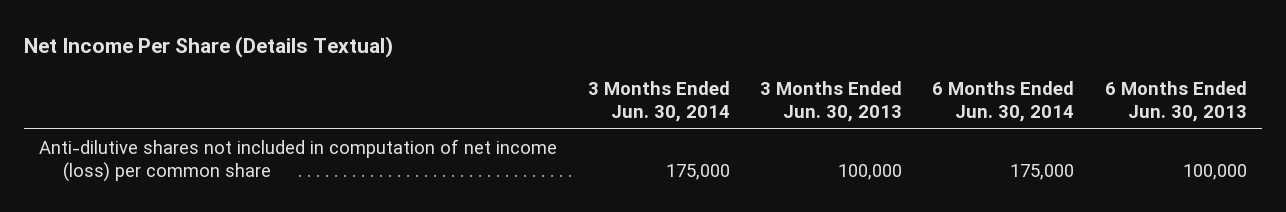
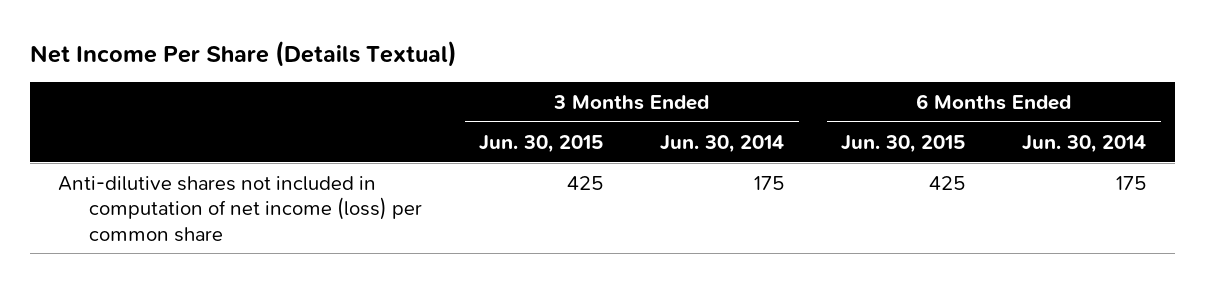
- | 3 Months Ended Jun. 30, 2014 | 3 Months Ended Jun. 30, 2013 | 6 Months Ended Jun. 30, 2014 | 6 Months Ended Jun. 30, 2013
+ | 3 Months Ended Jun. 30, 2015 | 3 Months Ended Jun. 30, 2014 | 6 Months Ended Jun. 30, 2015 | 6 Months Ended Jun. 30, 2014
- Anti-dilutive shares not included in computation of net income (loss) per common share | 175,000 | 100,000 | 175,000 | 100,000
+ Anti-dilutive shares not included in computation of net income (loss) per common share | 425 | 175 | 425 | 175

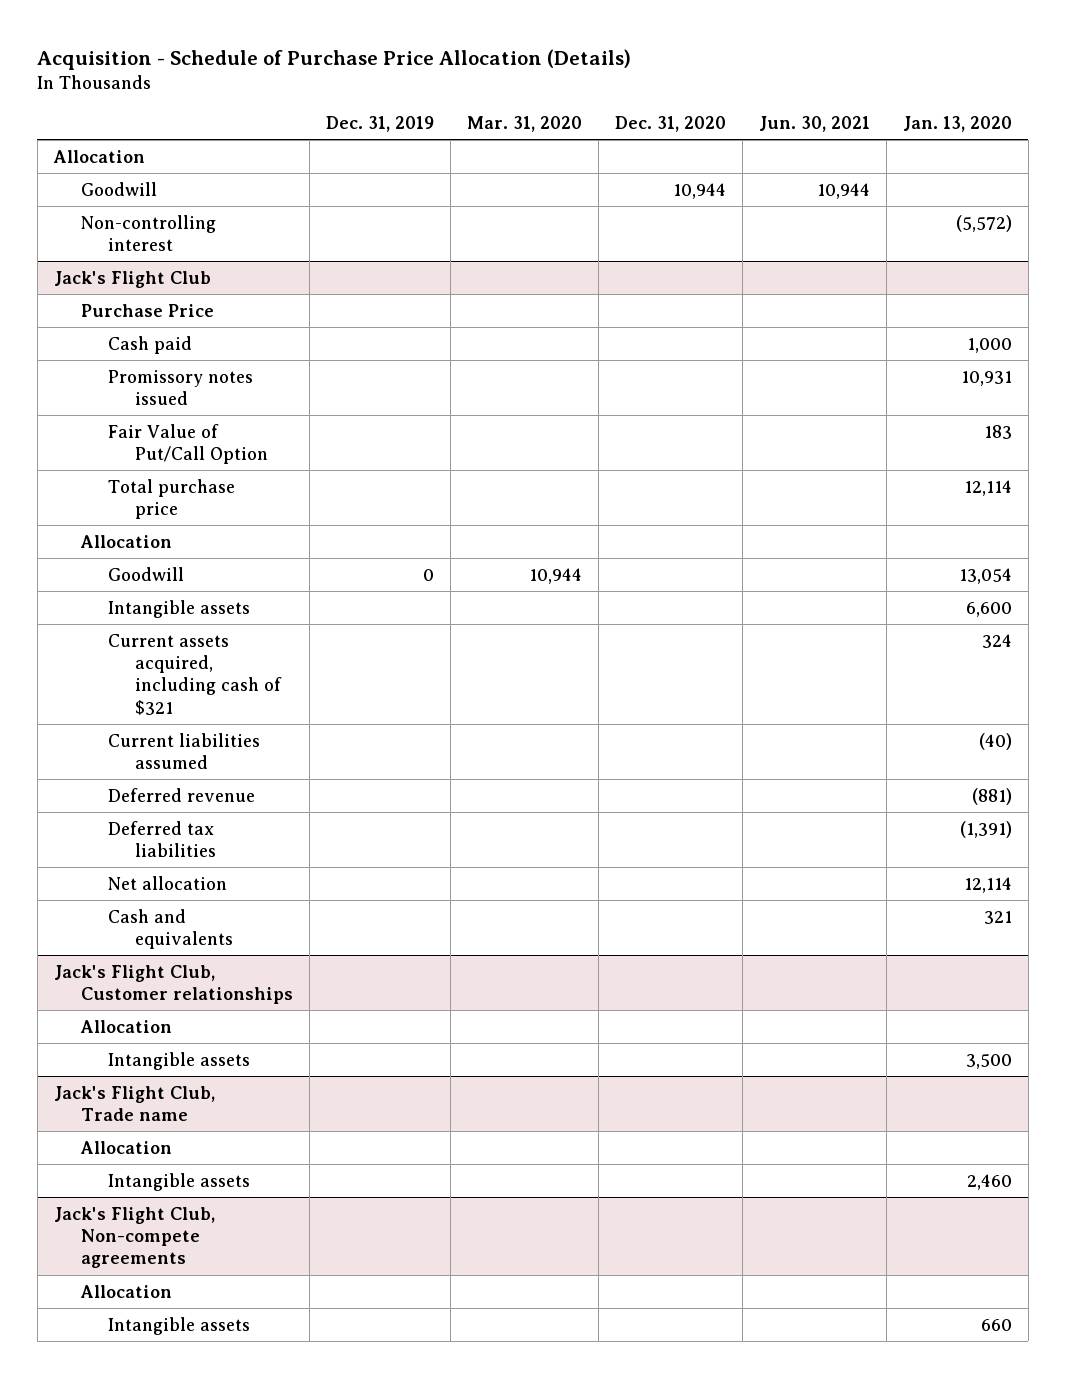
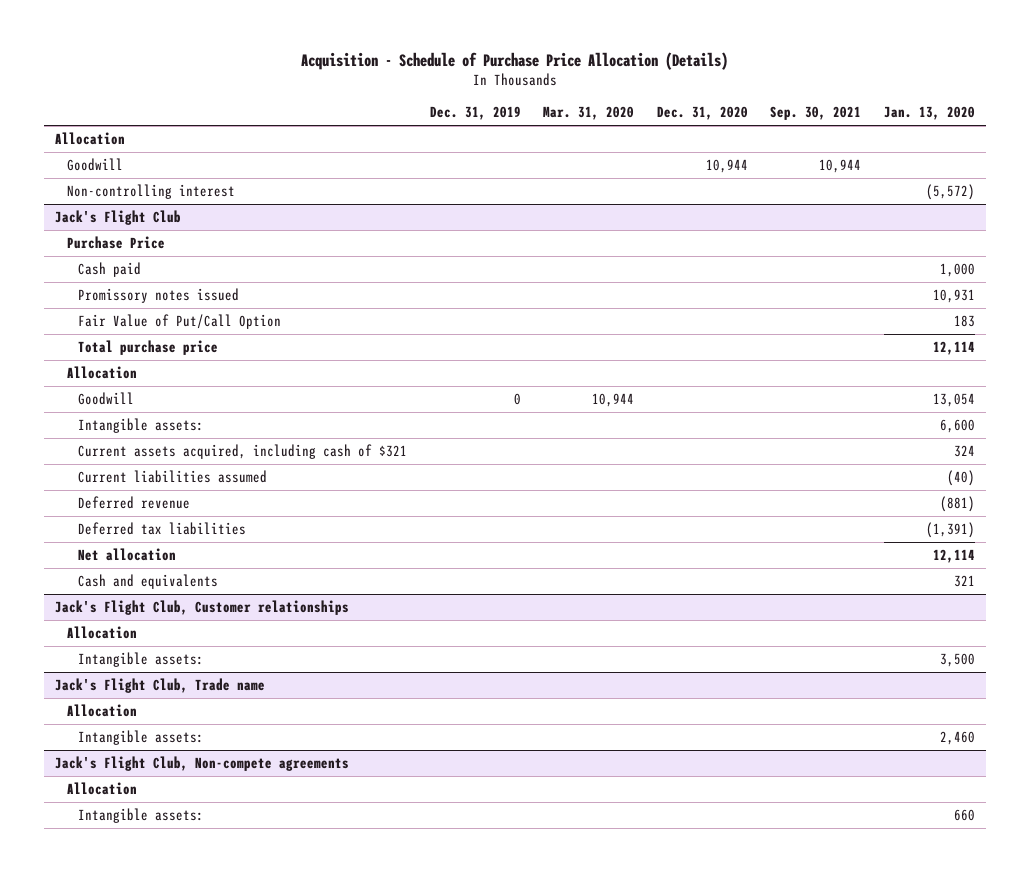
- | Dec. 31, 2019 | Mar. 31, 2020 | Dec. 31, 2020 | Jun. 30, 2021 | Jan. 13, 2020
+ | Dec. 31, 2019 | Mar. 31, 2020 | Dec. 31, 2020 | Sep. 30, 2021 | Jan. 13, 2020
@ Jack's Flight Club
- Intangible assets | | | | | 6,600
+ Intangible assets: | | | | | 6,600
@ Jack's Flight Club, Customer relationships
- Intangible assets | | | | | 3,500
+ Intangible assets: | | | | | 3,500
@ Jack's Flight Club, Trade name
- Intangible assets | | | | | 2,460
+ Intangible assets: | | | | | 2,460
@ Jack's Flight Club, Non-compete agreements
- Intangible assets | | | | | 660
+ Intangible assets: | | | | | 660

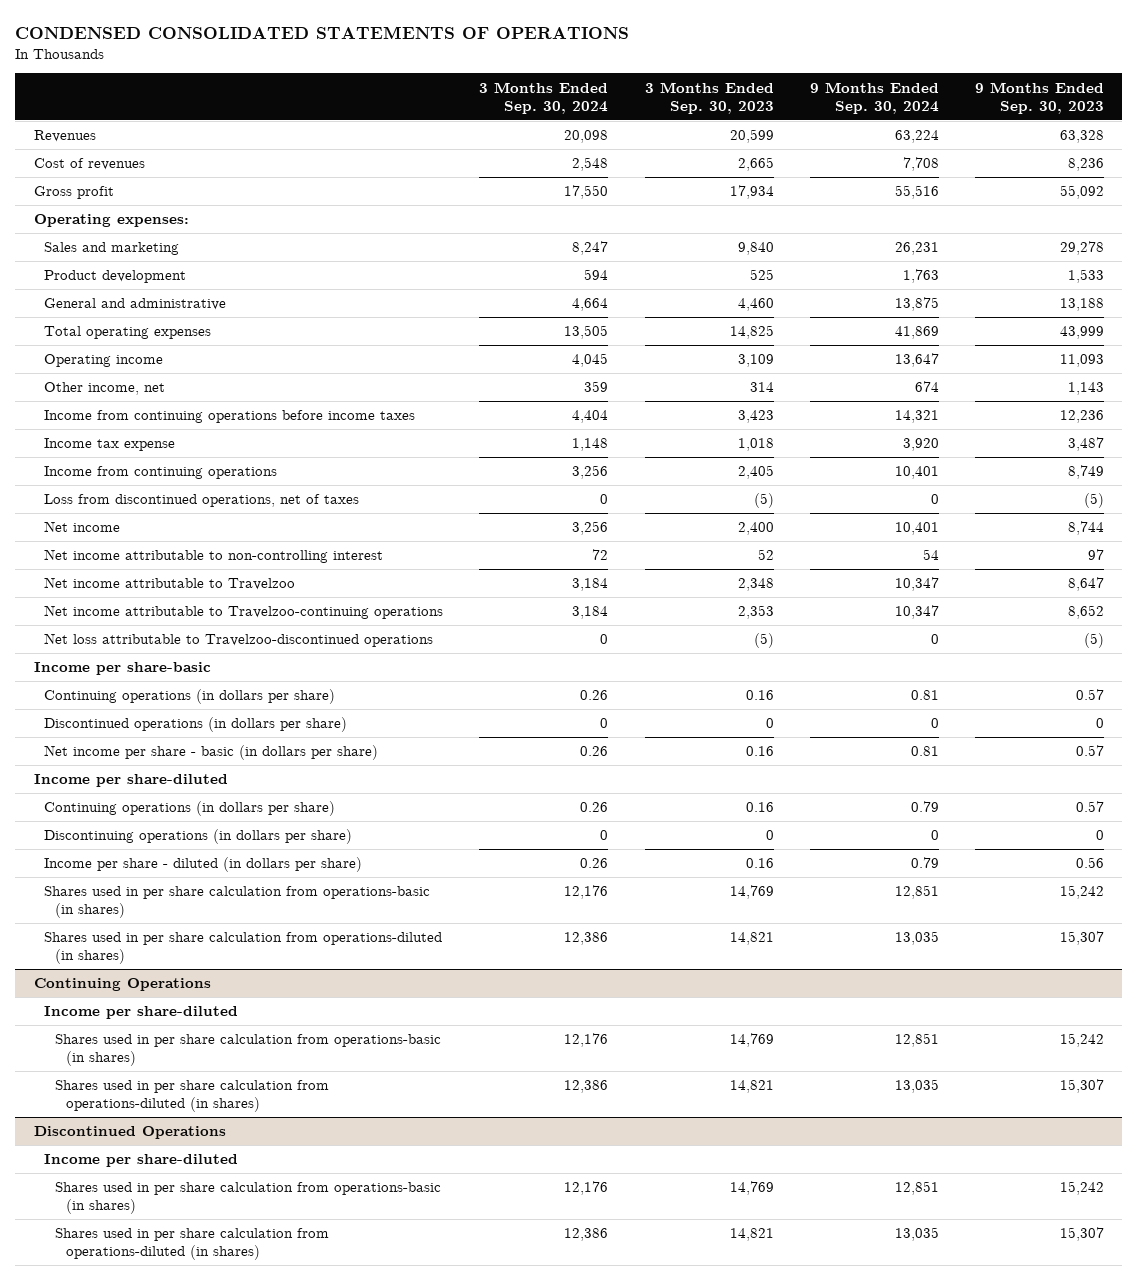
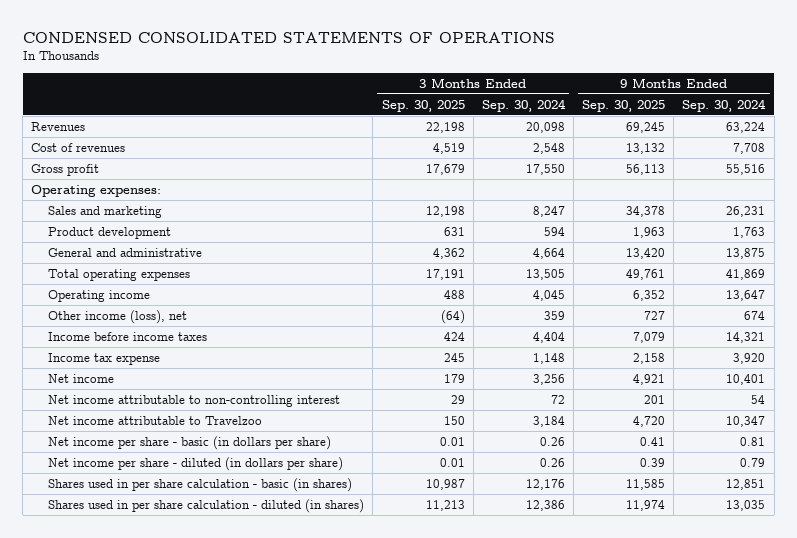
- | 3 Months Ended Sep. 30, 2024 | 3 Months Ended Sep. 30, 2023 | 9 Months Ended Sep. 30, 2024 | 9 Months Ended Sep. 30, 2023
+ | 3 Months Ended Sep. 30, 2025 | 3 Months Ended Sep. 30, 2024 | 9 Months Ended Sep. 30, 2025 | 9 Months Ended Sep. 30, 2024
- Other income, net | 359 | 314 | 674 | 1,143
- Income from continuing operations before income taxes | 4,404 | 3,423 | 14,321 | 12,236
+ Other income (loss), net | (64) | 359 | 727 | 674
+ Income before income taxes | 424 | 4,404 | 7,079 | 14,321
- Income from continuing operations | 3,256 | 2,405 | 10,401 | 8,749
- Loss from discontinued operations, net of taxes | 0 | (5) | 0 | (5)
- Net income attributable to Travelzoo-continuing operations | 3,184 | 2,353 | 10,347 | 8,652
- Net loss attributable to Travelzoo-discontinued operations | 0 | (5) | 0 | (5)
- Income per share-basic
- Continuing operations (in dollars per share) | 0.26 | 0.16 | 0.81 | 0.57
- Discontinued operations (in dollars per share) | 0 | 0 | 0 | 0
- Income per share-diluted
- Continuing operations (in dollars per share) | 0.26 | 0.16 | 0.79 | 0.57
- Discontinuing operations (in dollars per share) | 0 | 0 | 0 | 0
- Income per share - diluted (in dollars per share) | 0.26 | 0.16 | 0.79 | 0.56
- Shares used in per share calculation from operations-basic (in shares) | 12,176 | 14,769 | 12,851 | 15,242
- Shares used in per share calculation from operations-diluted (in shares) | 12,386 | 14,821 | 13,035 | 15,307
- Continuing Operations
- Income per share-diluted
- Shares used in per share calculation from operations-basic (in shares) | 12,176 | 14,769 | 12,851 | 15,242
- Shares used in per share calculation from operations-diluted (in shares) | 12,386 | 14,821 | 13,035 | 15,307
- Discontinued Operations
- Income per share-diluted
- Shares used in per share calculation from operations-basic (in shares) | 12,176 | 14,769 | 12,851 | 15,242
- Shares used in per share calculation from operations-diluted (in shares) | 12,386 | 14,821 | 13,035 | 15,307
+ Net income per share - diluted (in dollars per share) | 0.01 | 0.26 | 0.39 | 0.79
+ Shares used in per share calculation - basic (in shares) | 10,987 | 12,176 | 11,585 | 12,851
+ Shares used in per share calculation - diluted (in shares) | 11,213 | 12,386 | 11,974 | 13,035

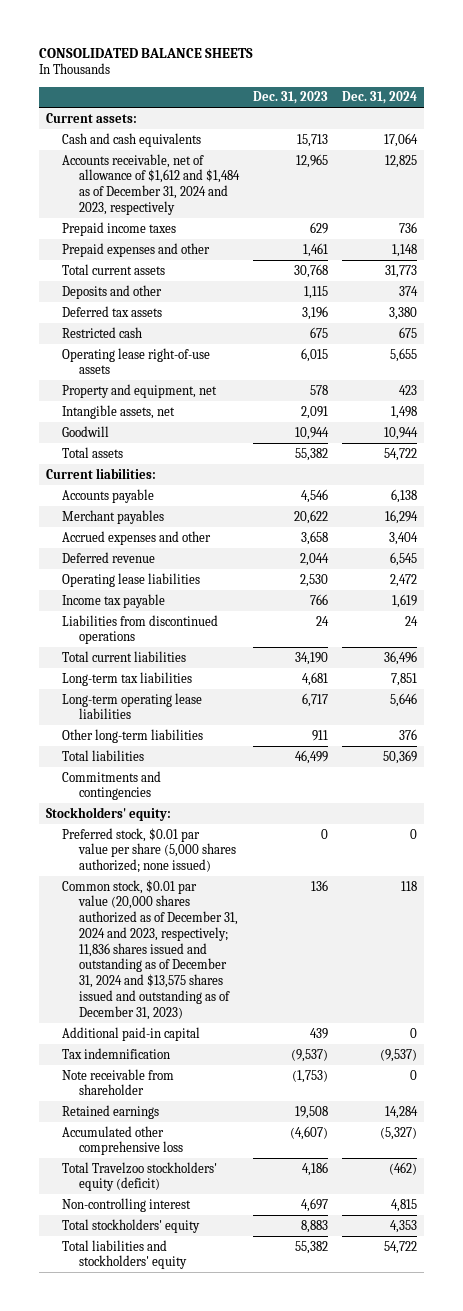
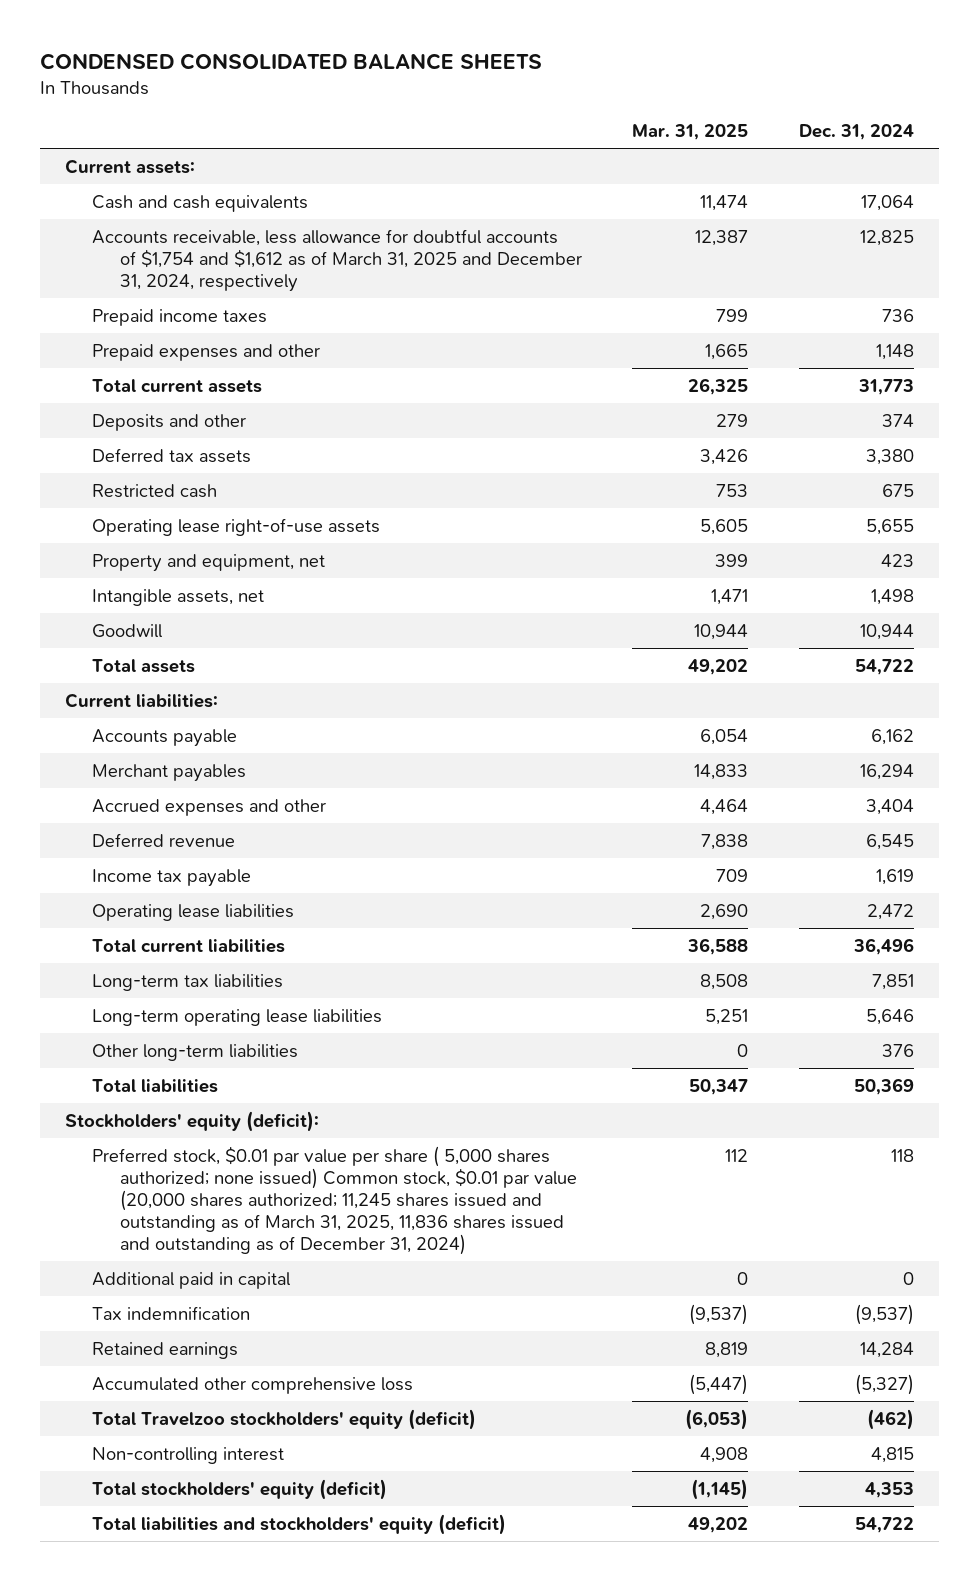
- CONSOLIDATED BALANCE SHEETS
+ CONDENSED CONSOLIDATED BALANCE SHEETS
- | Dec. 31, 2023 | Dec. 31, 2024
+ | Mar. 31, 2025 | Dec. 31, 2024
- Accounts receivable, net of allowance of $1,612 and $1,484 as of December 31, 2024 and 2023, respectively | 12,965 | 12,825
+ Accounts receivable, less allowance for doubtful accounts of $1,754 and $1,612 as of March 31, 2025 and December 31, 2024, respectively | 12,387 | 12,825
- Accounts payable | 4,546 | 6,138
+ Accounts payable | 6,054 | 6,162
- Liabilities from discontinued operations | 24 | 24
moved down: Operating lease liabilities | 2,690 | 2,472
- Commitments and contingencies
- Stockholders' equity:
- Preferred stock, $0.01 par value per share (5,000 shares authorized; none issued) | 0 | 0
- Common stock, $0.01 par value (20,000 shares authorized as of December 31, 2024 and 2023, respectively; 11,836 shares issued and outstanding as of December 31, 2024 and $13,575 shares issued and outstanding as of December 31, 2023) | 136 | 118
- Additional paid-in capital | 439 | 0
+ Stockholders' equity (deficit):
+ Preferred stock, $0.01 par value per share ( 5,000 shares authorized; none issued) Common stock, $0.01 par value (20,000 shares authorized; 11,245 shares issued and outstanding as of March 31, 2025, 11,836 shares issued and outstanding as of December 31, 2024) | 112 | 118
+ Additional paid in capital | 0 | 0
- Note receivable from shareholder | (1,753) | 0
- Total stockholders' equity | 8,883 | 4,353
- Total liabilities and stockholders' equity | 55,382 | 54,722
+ Total stockholders' equity (deficit) | (1,145) | 4,353
+ Total liabilities and stockholders' equity (deficit) | 49,202 | 54,722

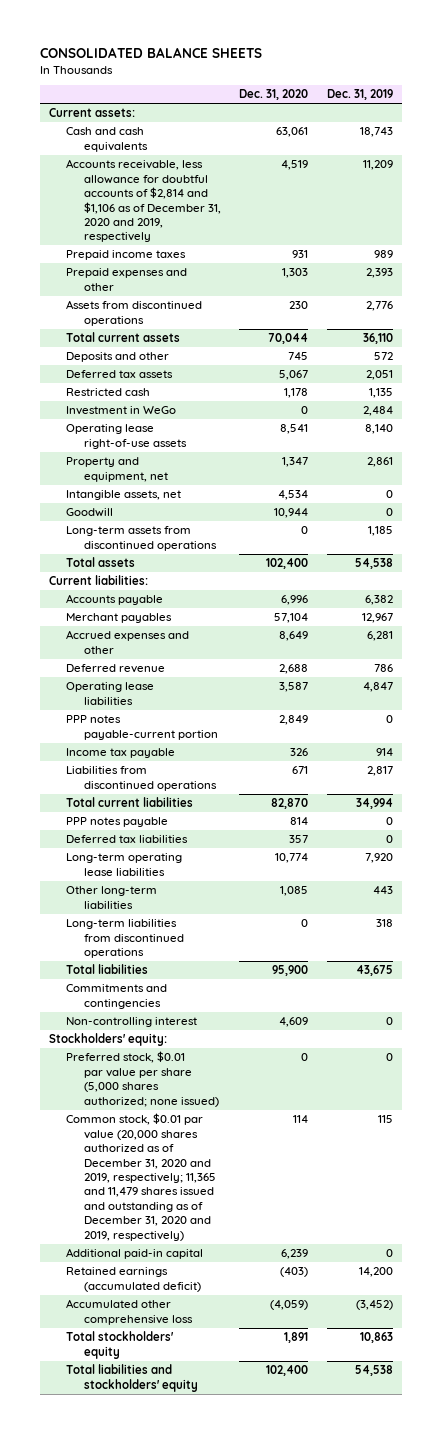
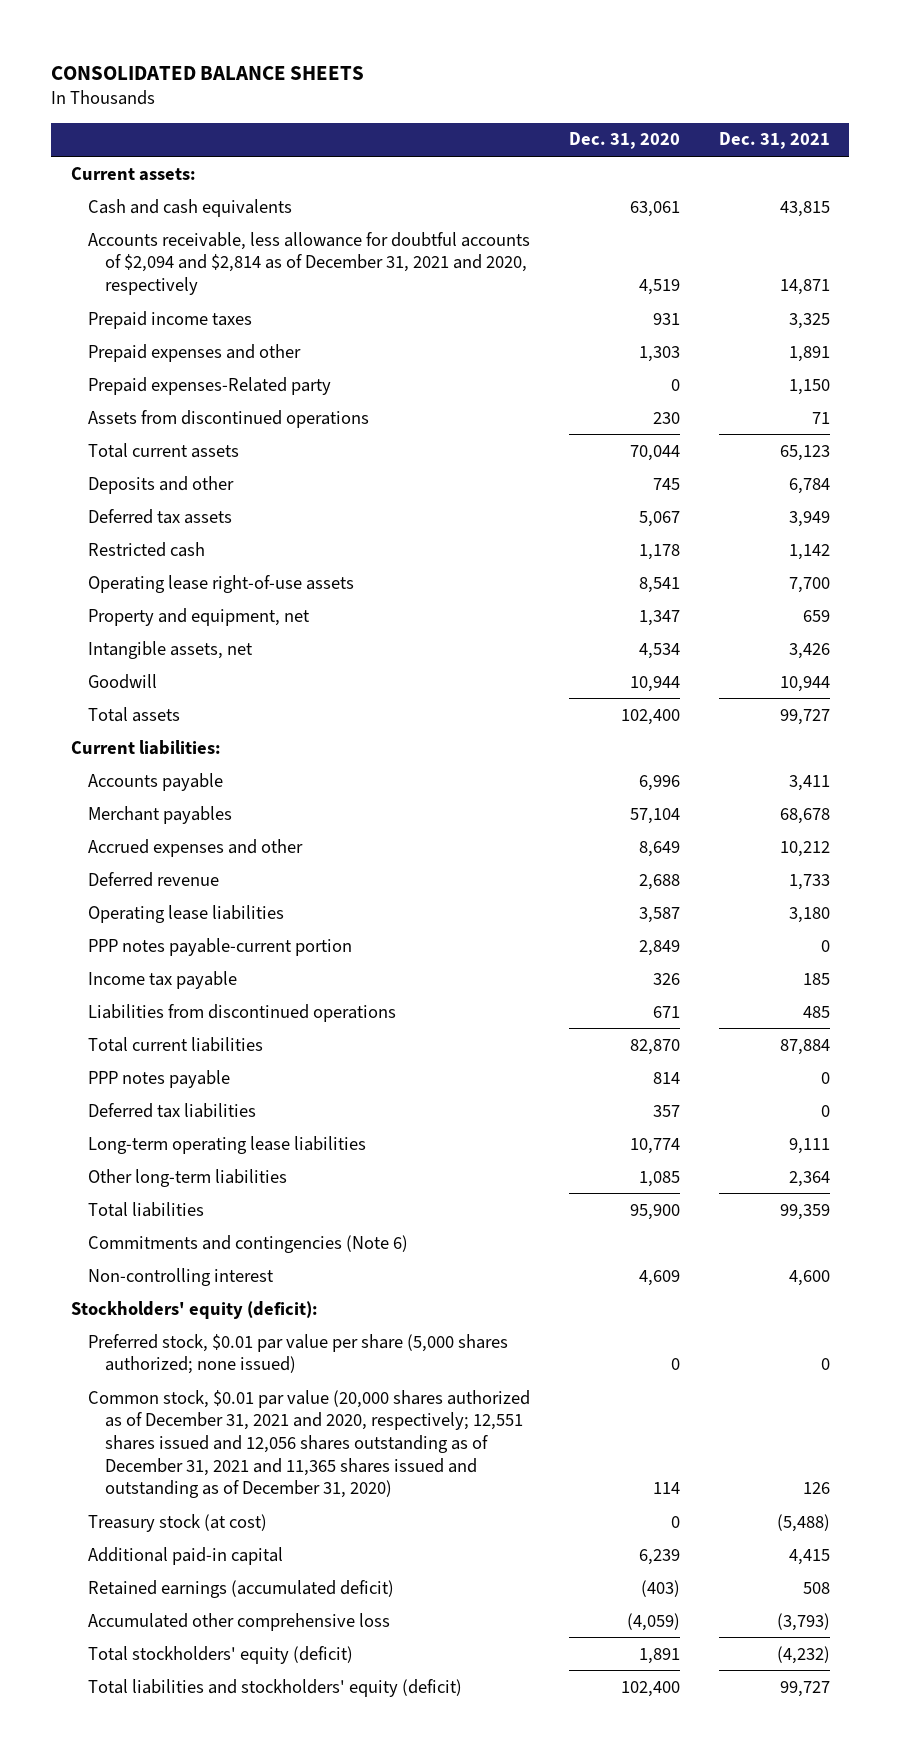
- | Dec. 31, 2020 | Dec. 31, 2019
+ | Dec. 31, 2020 | Dec. 31, 2021
- Accounts receivable, less allowance for doubtful accounts of $2,814 and $1,106 as of December 31, 2020 and 2019, respectively | 4,519 | 11,209
+ Accounts receivable, less allowance for doubtful accounts of $2,094 and $2,814 as of December 31, 2021 and 2020, respectively | 4,519 | 14,871
+ Prepaid expenses-Related party | 0 | 1,150
- Investment in WeGo | 0 | 2,484
- Long-term assets from discontinued operations | 0 | 1,185
- Long-term liabilities from discontinued operations | 0 | 318
- Commitments and contingencies
+ Commitments and contingencies (Note 6)
- Stockholders' equity:
+ Stockholders' equity (deficit):
- Common stock, $0.01 par value (20,000 shares authorized as of December 31, 2020 and 2019, respectively; 11,365 and 11,479 shares issued and outstanding as of December 31, 2020 and 2019, respectively) | 114 | 115
+ Common stock, $0.01 par value (20,000 shares authorized as of December 31, 2021 and 2020, respectively; 12,551 shares issued and 12,056 shares outstanding as of December 31, 2021 and 11,365 shares issued and outstanding as of December 31, 2020) | 114 | 126
+ Treasury stock (at cost) | 0 | (5,488)
- Total stockholders' equity | 1,891 | 10,863
- Total liabilities and stockholders' equity | 102,400 | 54,538
+ Total stockholders' equity (deficit) | 1,891 | (4,232)
+ Total liabilities and stockholders' equity (deficit) | 102,400 | 99,727

